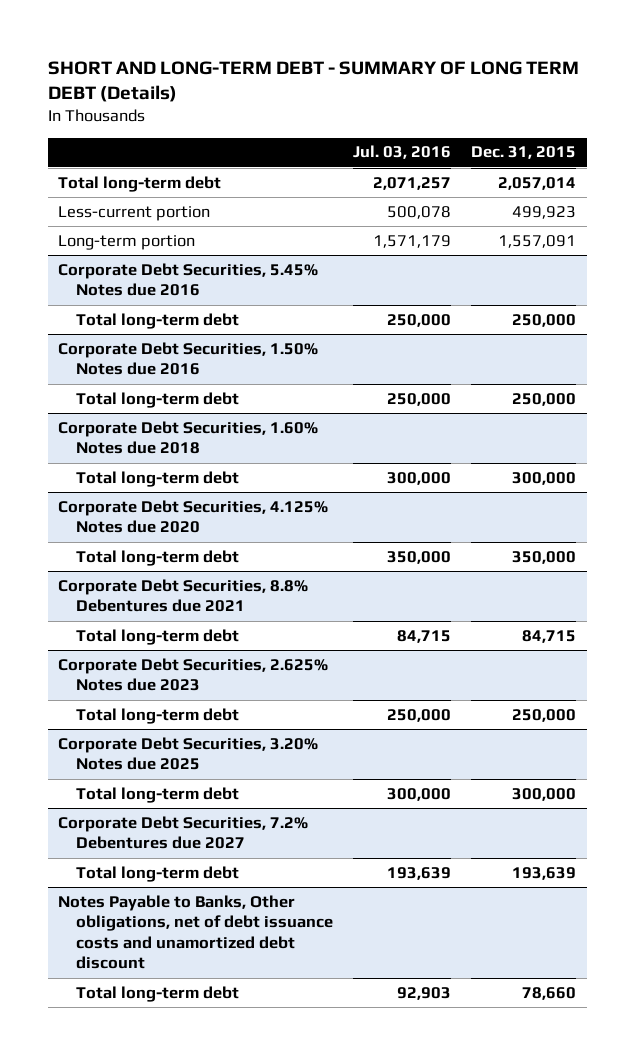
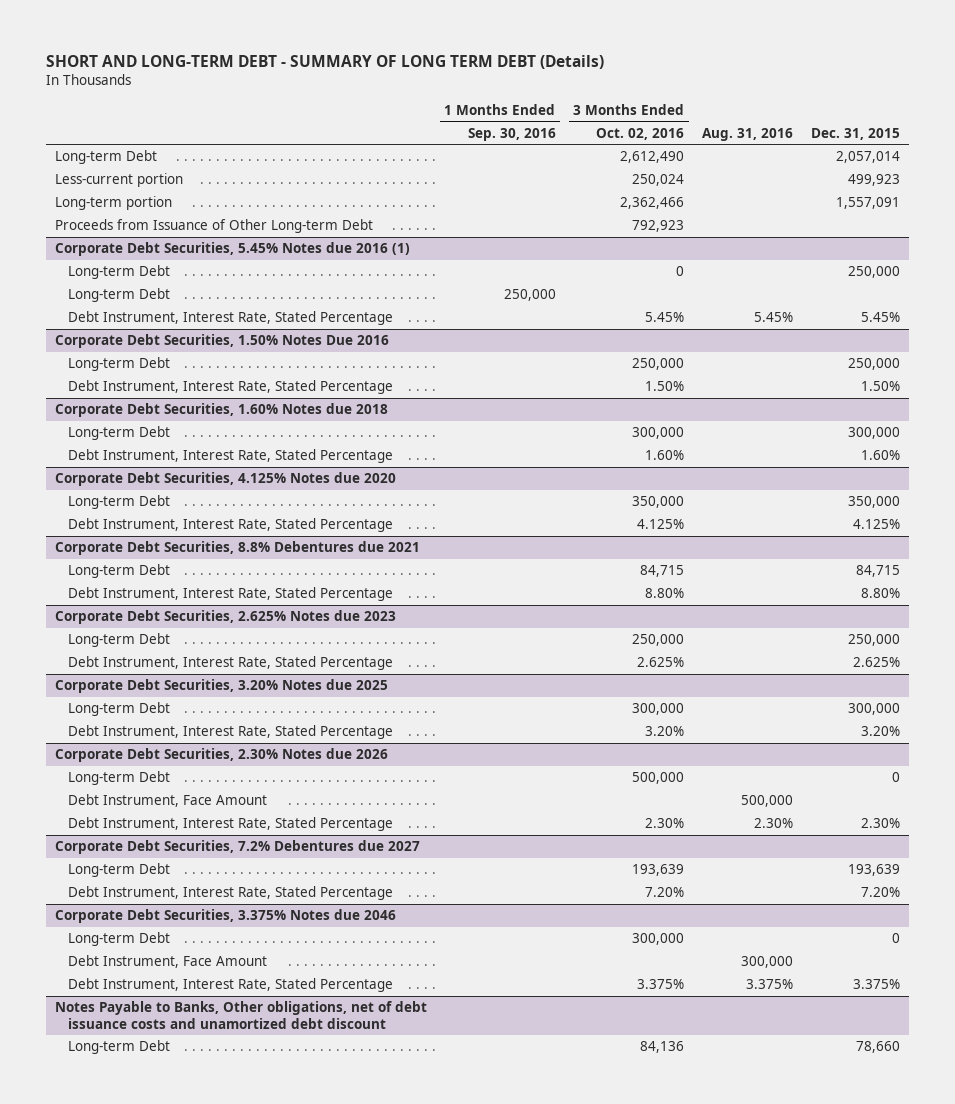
- | Jul. 03, 2016 | Dec. 31, 2015
+ | 1 Months Ended Sep. 30, 2016 | 3 Months Ended Oct. 02, 2016 | Aug. 31, 2016 | Dec. 31, 2015
- Total long-term debt | 2,071,257 | 2,057,014
+ Long-term Debt | | 2,612,490 | | 2,057,014
- Corporate Debt Securities, 5.45% Notes due 2016
- Total long-term debt | 250,000 | 250,000
- Corporate Debt Securities, 1.50% Notes due 2016
- Total long-term debt | 250,000 | 250,000
+ Proceeds from Issuance of Other Long-term Debt | | 792,923 | |
+ Corporate Debt Securities, 5.45% Notes due 2016 (1)
+ Long-term Debt | | 0 | | 250,000
+ Long-term Debt | 250,000 | | |
+ Debt Instrument, Interest Rate, Stated Percentage | | 5.45% | 5.45% | 5.45%
+ Corporate Debt Securities, 1.50% Notes Due 2016
+ Long-term Debt | | 250,000 | | 250,000
+ Debt Instrument, Interest Rate, Stated Percentage | | 1.50% | | 1.50%
@ Corporate Debt Securities, 1.60% Notes due 2018
- Total long-term debt | 300,000 | 300,000
+ Long-term Debt | | 300,000 | | 300,000
+ Debt Instrument, Interest Rate, Stated Percentage | | 1.60% | | 1.60%
@ Corporate Debt Securities, 4.125% Notes due 2020
- Total long-term debt | 350,000 | 350,000
+ Long-term Debt | | 350,000 | | 350,000
+ Debt Instrument, Interest Rate, Stated Percentage | | 4.125% | | 4.125%
@ Corporate Debt Securities, 8.8% Debentures due 2021
- Total long-term debt | 84,715 | 84,715
+ Long-term Debt | | 84,715 | | 84,715
+ Debt Instrument, Interest Rate, Stated Percentage | | 8.80% | | 8.80%
@ Corporate Debt Securities, 2.625% Notes due 2023
- Total long-term debt | 250,000 | 250,000
+ Long-term Debt | | 250,000 | | 250,000
+ Debt Instrument, Interest Rate, Stated Percentage | | 2.625% | | 2.625%
@ Corporate Debt Securities, 3.20% Notes due 2025
- Total long-term debt | 300,000 | 300,000
+ Long-term Debt | | 300,000 | | 300,000
+ Debt Instrument, Interest Rate, Stated Percentage | | 3.20% | | 3.20%
+ Corporate Debt Securities, 2.30% Notes due 2026
+ Long-term Debt | | 500,000 | | 0
+ Debt Instrument, Face Amount | | | 500,000 |
+ Debt Instrument, Interest Rate, Stated Percentage | | 2.30% | 2.30% | 2.30%
@ Corporate Debt Securities, 7.2% Debentures due 2027
- Total long-term debt | 193,639 | 193,639
+ Long-term Debt | | 193,639 | | 193,639
+ Debt Instrument, Interest Rate, Stated Percentage | | 7.20% | | 7.20%
+ Corporate Debt Securities, 3.375% Notes due 2046
+ Long-term Debt | | 300,000 | | 0
+ Debt Instrument, Face Amount | | | 300,000 |
+ Debt Instrument, Interest Rate, Stated Percentage | | 3.375% | 3.375% | 3.375%
@ Notes Payable to Banks, Other obligations, net of debt issuance costs and unamortized debt discount
- Total long-term debt | 92,903 | 78,660
+ Long-term Debt | | 84,136 | | 78,660

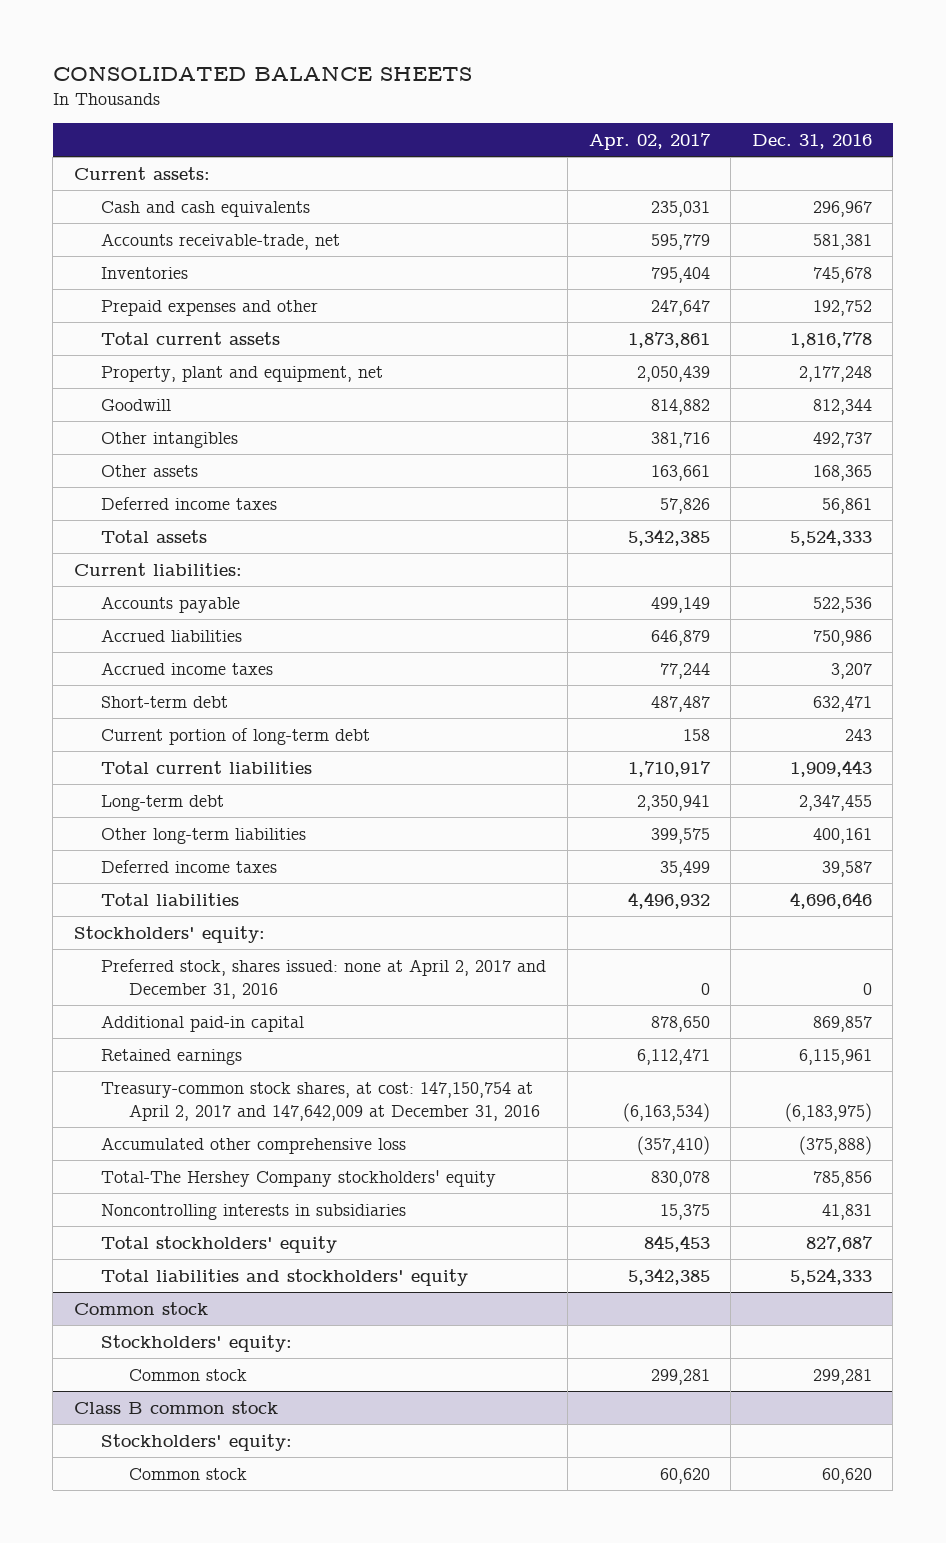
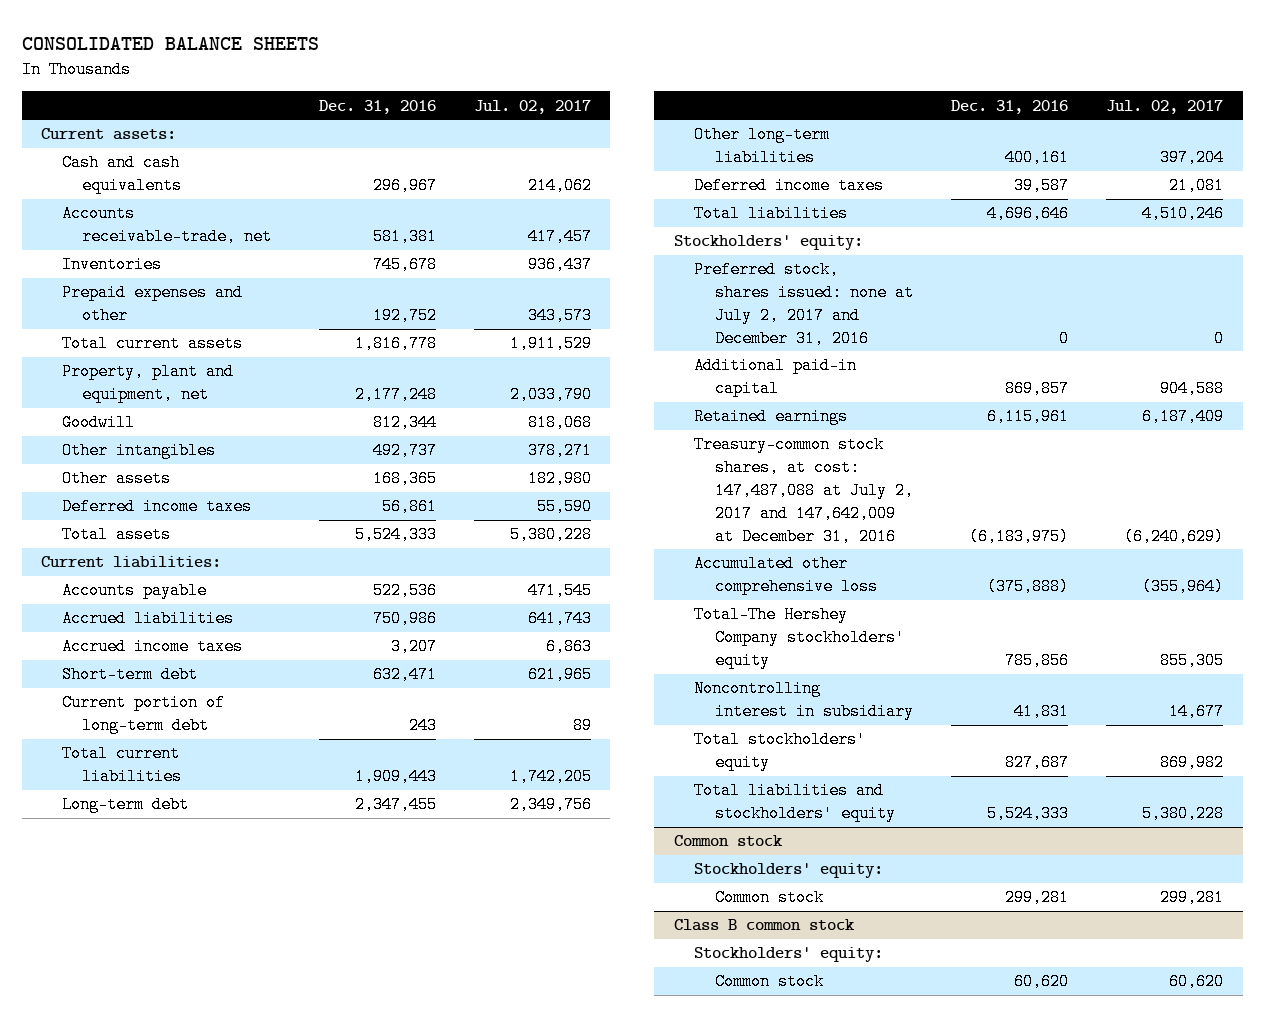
- | Apr. 02, 2017 | Dec. 31, 2016
+ | Dec. 31, 2016 | Jul. 02, 2017
- Preferred stock, shares issued: none at April 2, 2017 and December 31, 2016 | 0 | 0
+ Preferred stock, shares issued: none at July 2, 2017 and December 31, 2016 | 0 | 0
- Treasury-common stock shares, at cost: 147,150,754 at April 2, 2017 and 147,642,009 at December 31, 2016 | (6,163,534) | (6,183,975)
+ Treasury-common stock shares, at cost: 147,487,088 at July 2, 2017 and 147,642,009 at December 31, 2016 | (6,183,975) | (6,240,629)
- Noncontrolling interests in subsidiaries | 15,375 | 41,831
+ Noncontrolling interest in subsidiary | 41,831 | 14,677

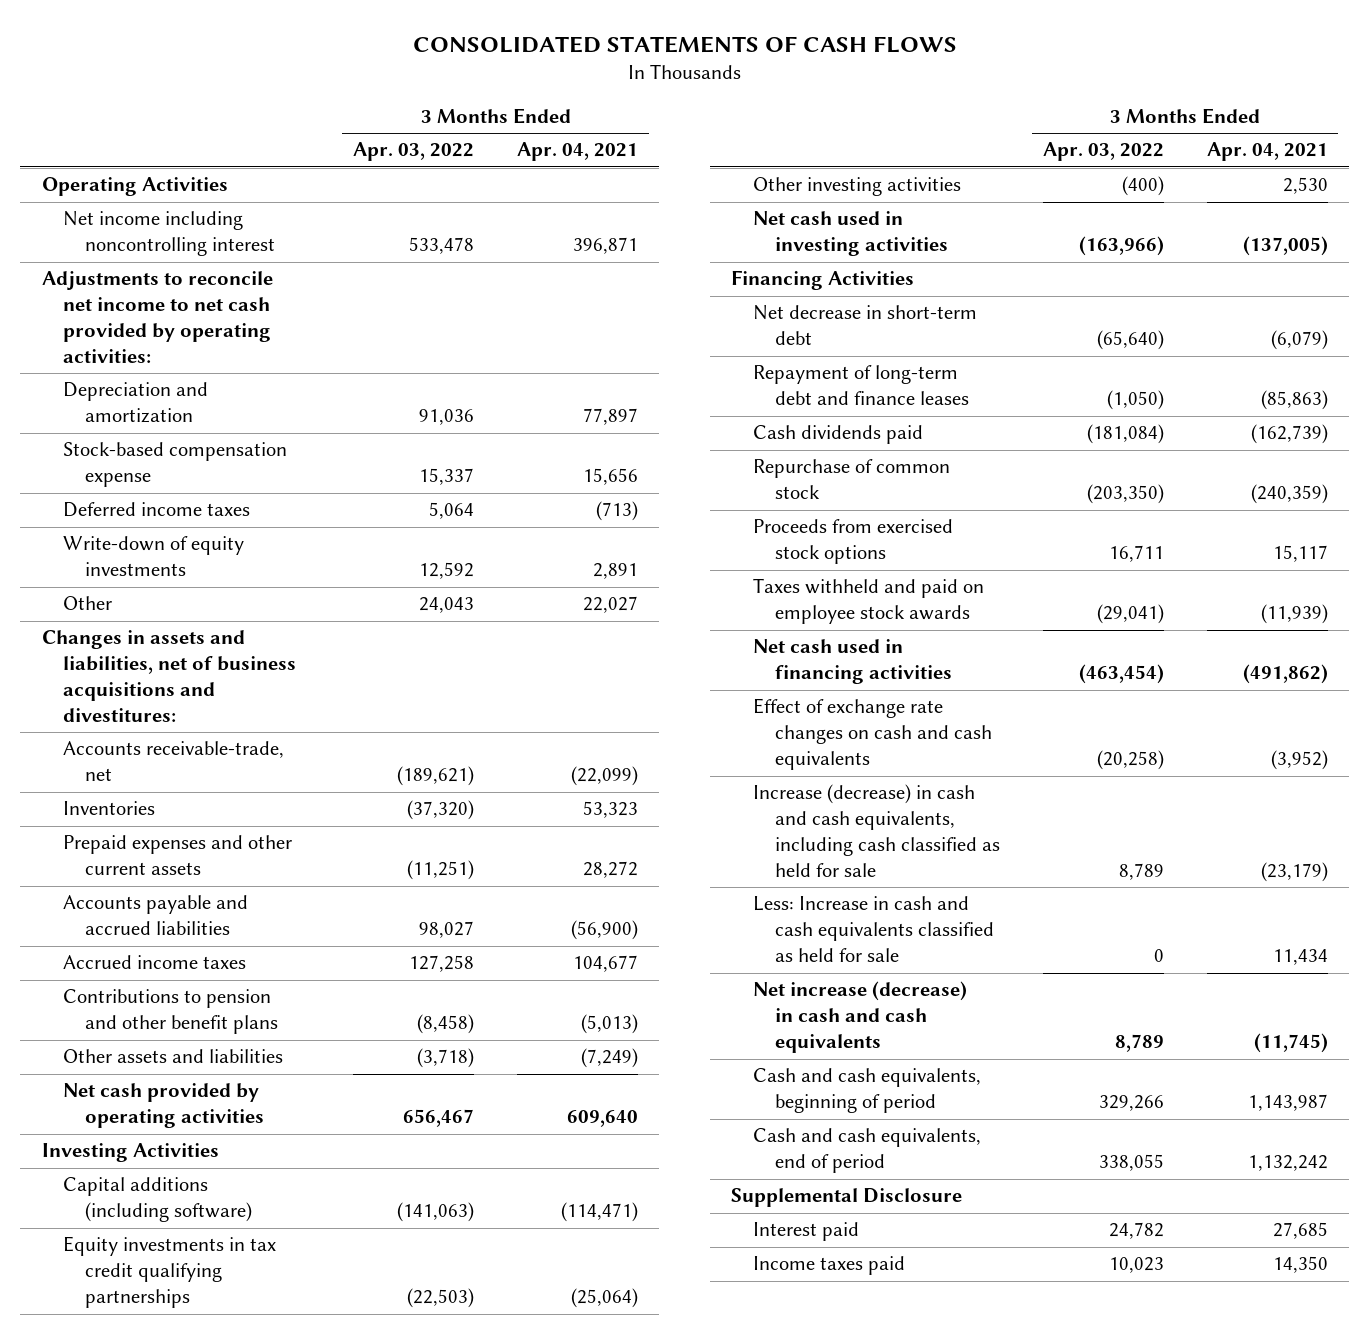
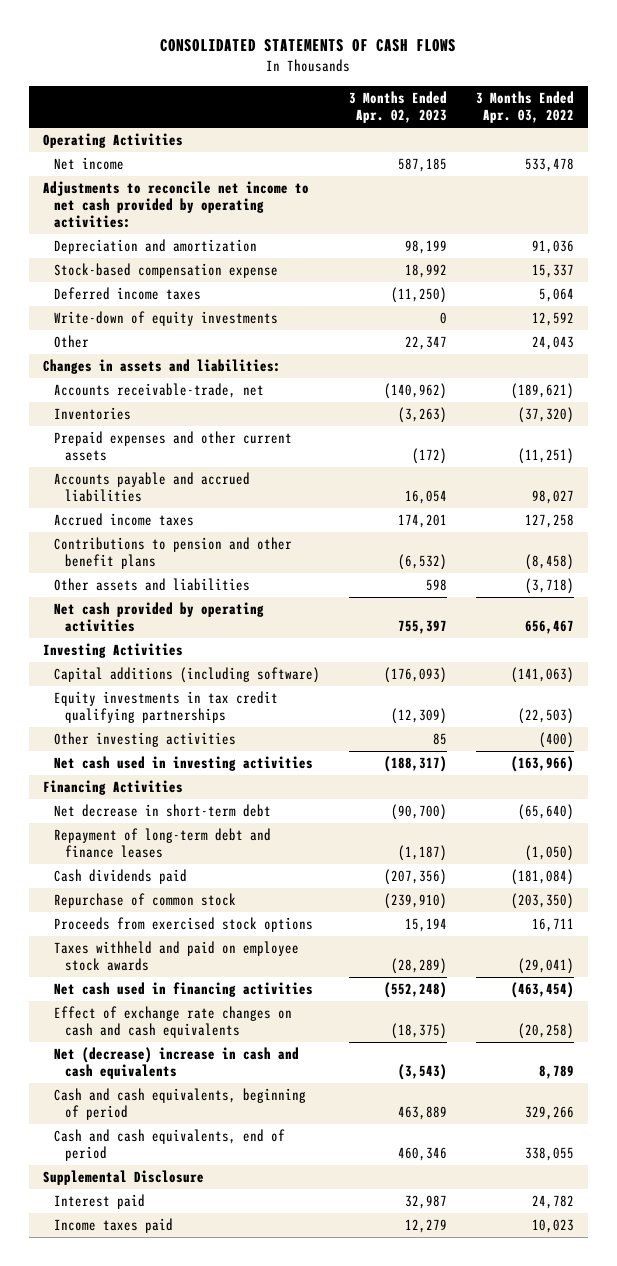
- | 3 Months Ended Apr. 03, 2022 | 3 Months Ended Apr. 04, 2021
+ | 3 Months Ended Apr. 02, 2023 | 3 Months Ended Apr. 03, 2022
- Net income including noncontrolling interest | 533,478 | 396,871
+ Net income | 587,185 | 533,478
- Changes in assets and liabilities, net of business acquisitions and divestitures:
+ Changes in assets and liabilities:
- Increase (decrease) in cash and cash equivalents, including cash classified as held for sale | 8,789 | (23,179)
- Less: Increase in cash and cash equivalents classified as held for sale | 0 | 11,434
- Net increase (decrease) in cash and cash equivalents | 8,789 | (11,745)
+ Net (decrease) increase in cash and cash equivalents | (3,543) | 8,789

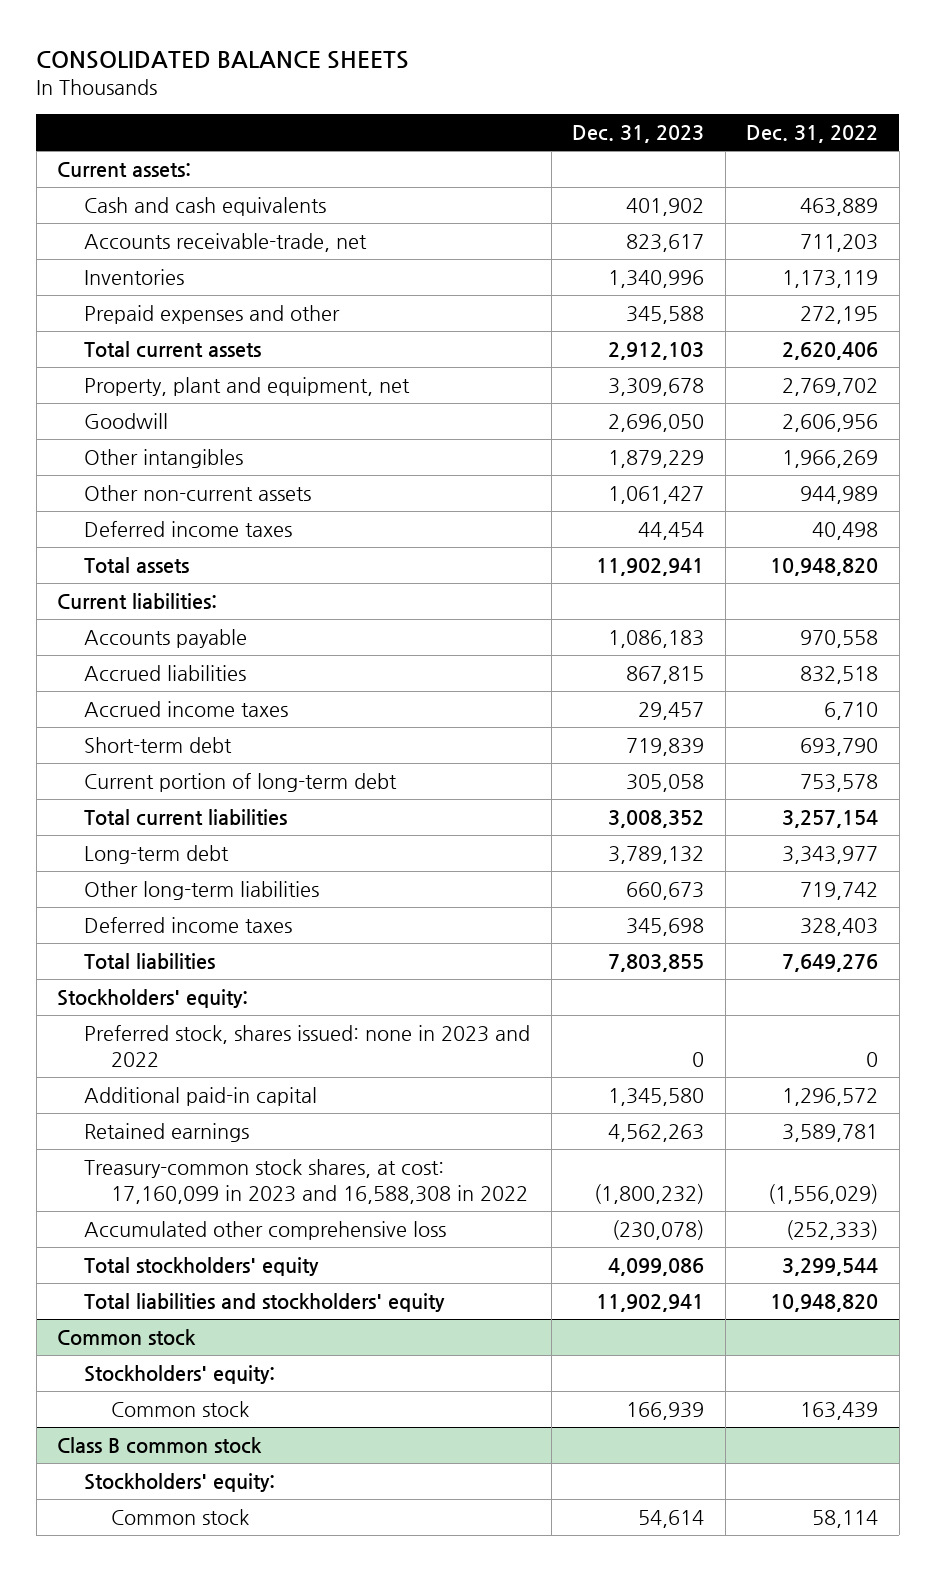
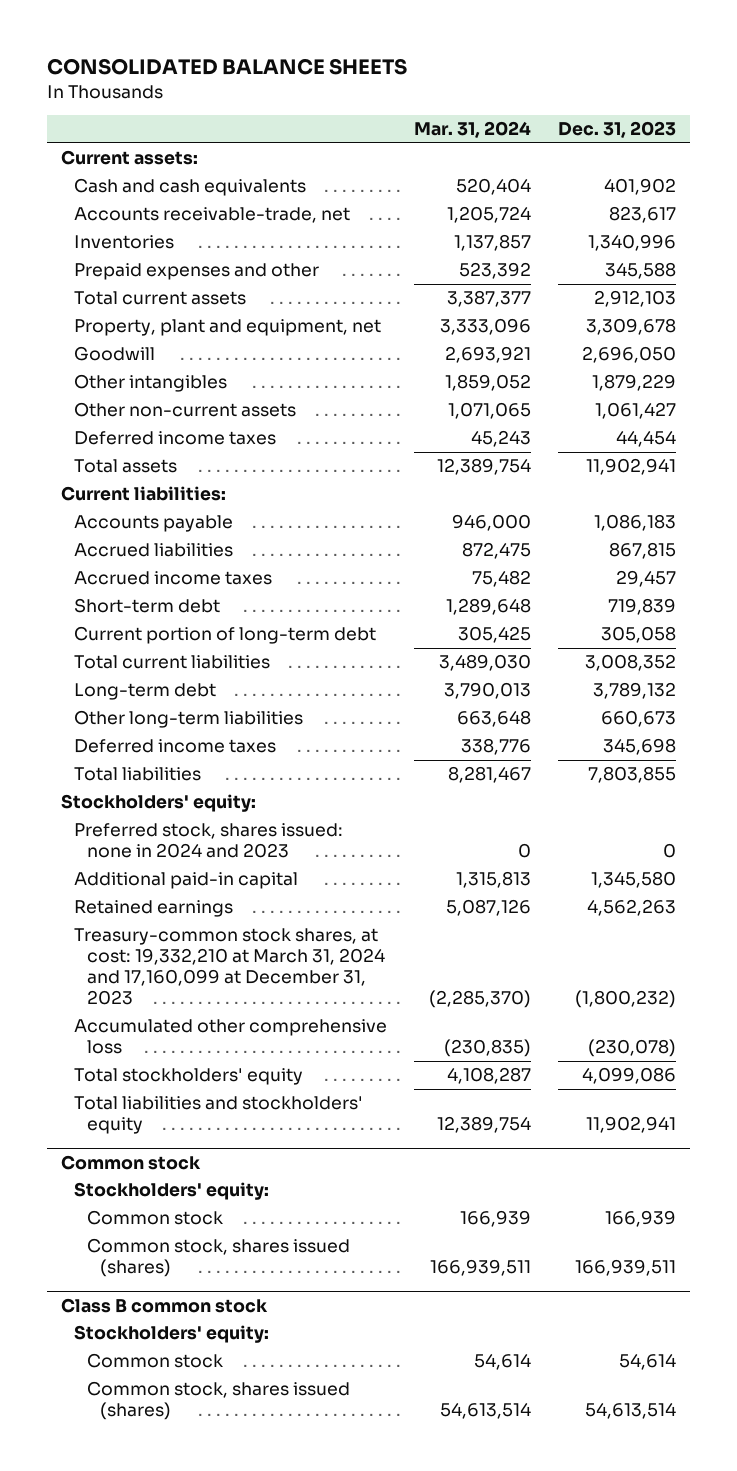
- | Dec. 31, 2023 | Dec. 31, 2022
+ | Mar. 31, 2024 | Dec. 31, 2023
- Preferred stock, shares issued: none in 2023 and 2022 | 0 | 0
+ Preferred stock, shares issued: none in 2024 and 2023 | 0 | 0
- Treasury-common stock shares, at cost: 17,160,099 in 2023 and 16,588,308 in 2022 | (1,800,232) | (1,556,029)
+ Treasury-common stock shares, at cost: 19,332,210 at March 31, 2024 and 17,160,099 at December 31, 2023 | (2,285,370) | (1,800,232)
@ Common stock
+ Common stock, shares issued (shares) | 166,939,511 | 166,939,511
@ Class B common stock
+ Common stock, shares issued (shares) | 54,613,514 | 54,613,514

